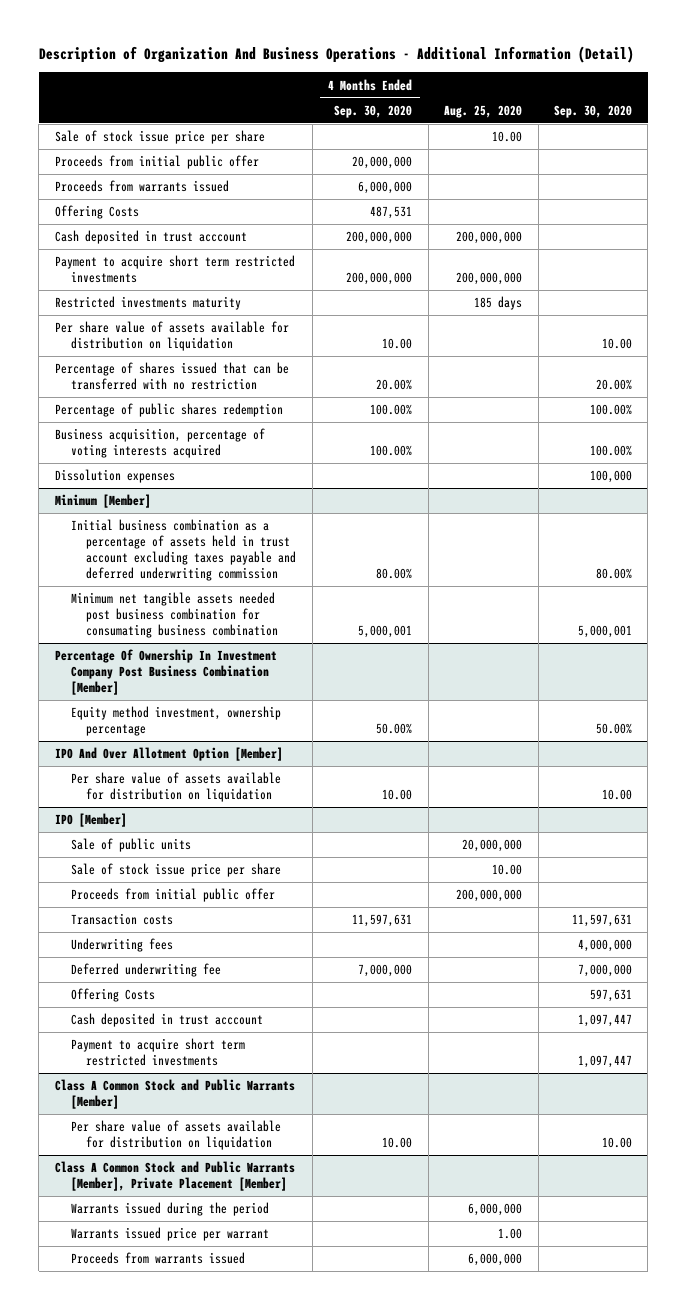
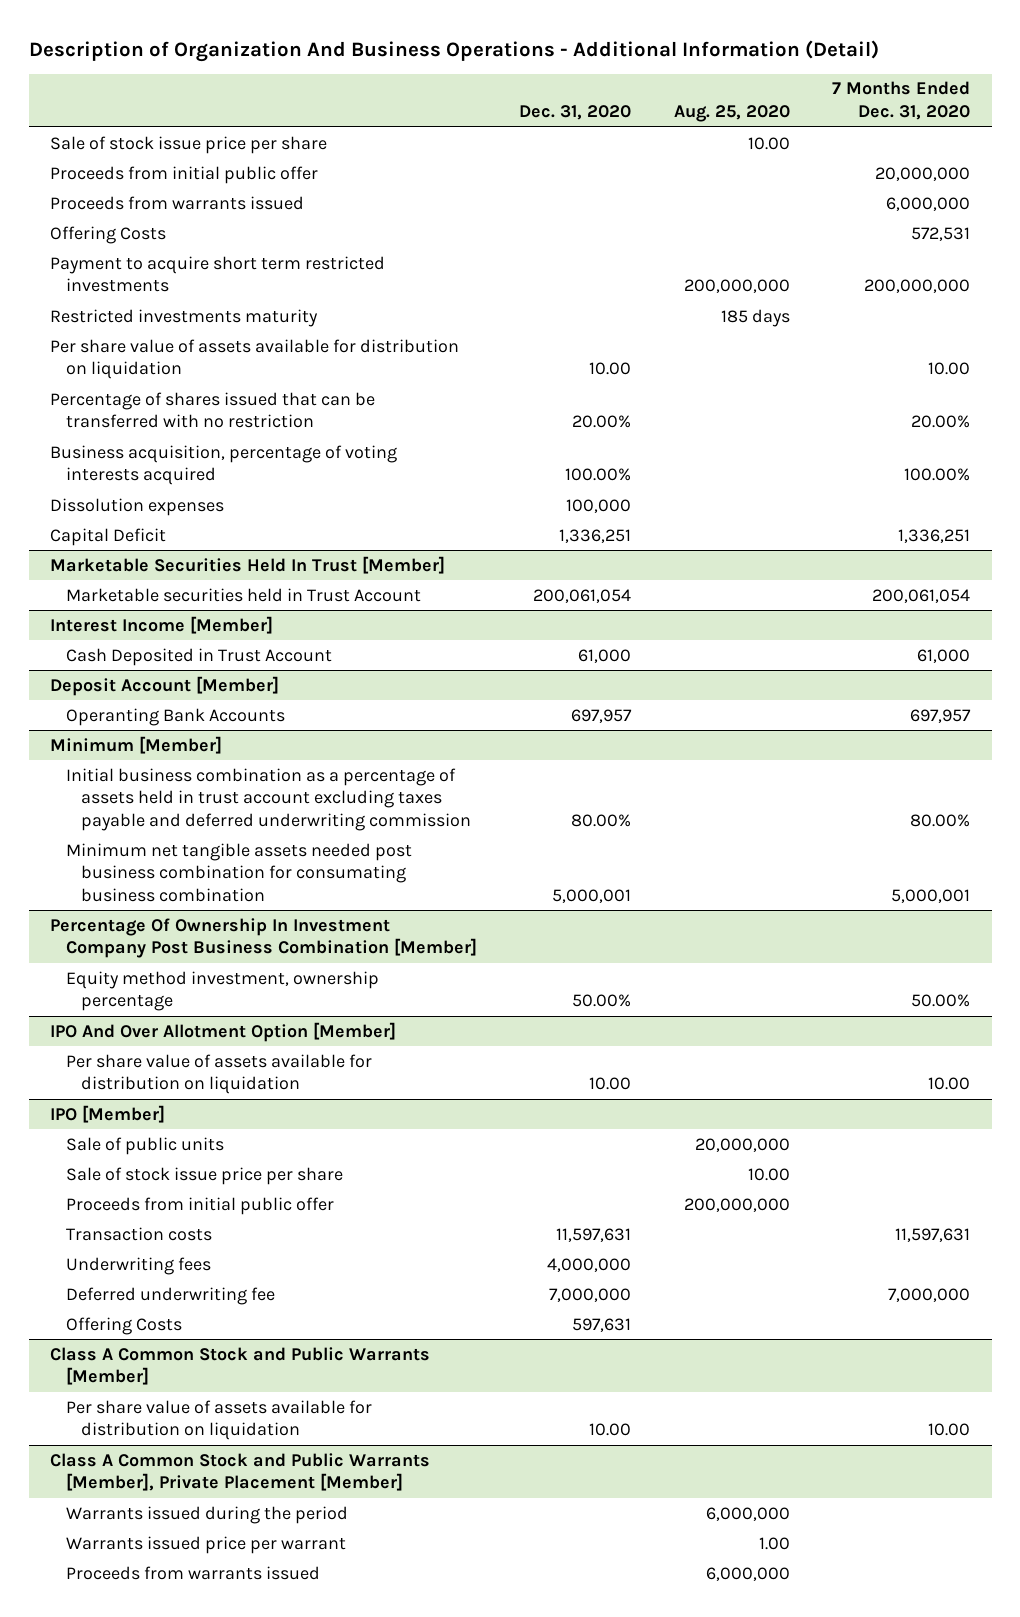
- | 4 Months Ended Sep. 30, 2020 | Aug. 25, 2020 | Sep. 30, 2020
+ | Dec. 31, 2020 | Aug. 25, 2020 | 7 Months Ended Dec. 31, 2020
- Cash deposited in trust acccount | 200,000,000 | 200,000,000 |
- Percentage of public shares redemption | 100.00% | | 100.00%
+ Capital Deficit | 1,336,251 | | 1,336,251
+ Marketable Securities Held In Trust [Member]
+ Marketable securities held in Trust Account | 200,061,054 | | 200,061,054
+ Interest Income [Member]
+ Cash Deposited in Trust Account | 61,000 | | 61,000
+ Deposit Account [Member]
+ Operanting Bank Accounts | 697,957 | | 697,957
@ IPO [Member]
- Cash deposited in trust acccount | | | 1,097,447
- Payment to acquire short term restricted investments | | | 1,097,447

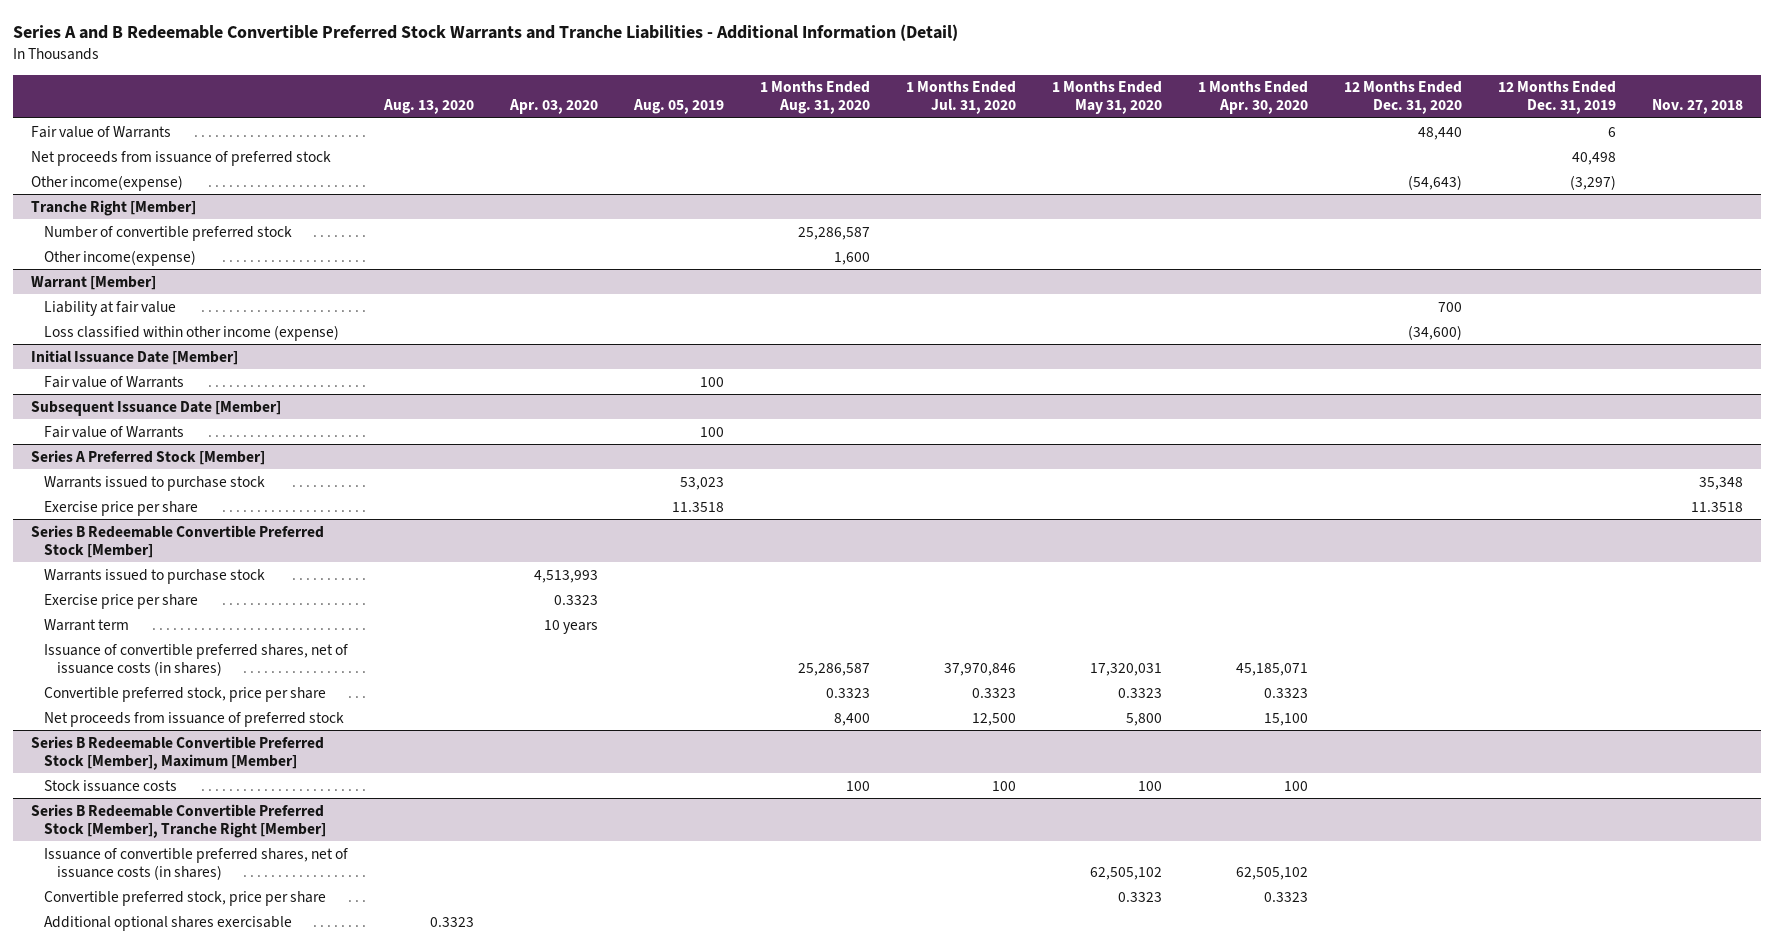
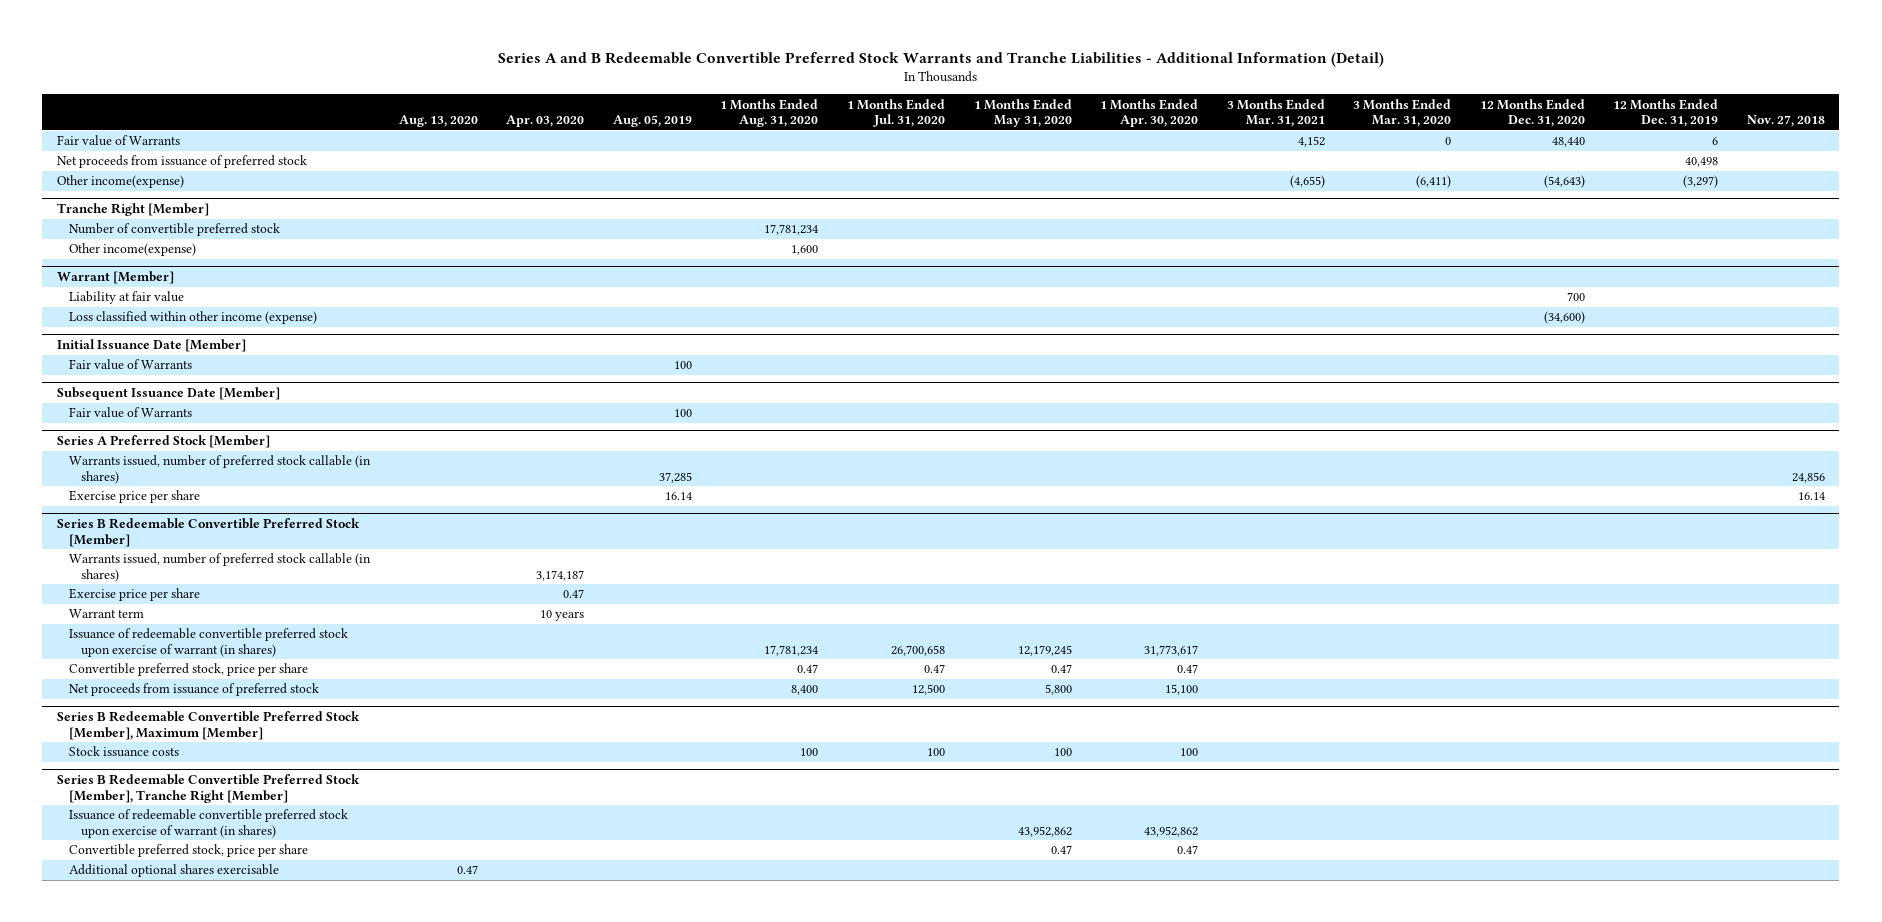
- | Aug. 13, 2020 | Apr. 03, 2020 | Aug. 05, 2019 | 1 Months Ended Aug. 31, 2020 | 1 Months Ended Jul. 31, 2020 | 1 Months Ended May 31, 2020 | 1 Months Ended Apr. 30, 2020 | 12 Months Ended Dec. 31, 2020 | 12 Months Ended Dec. 31, 2019 | Nov. 27, 2018
+ | Aug. 13, 2020 | Apr. 03, 2020 | Aug. 05, 2019 | 1 Months Ended Aug. 31, 2020 | 1 Months Ended Jul. 31, 2020 | 1 Months Ended May 31, 2020 | 1 Months Ended Apr. 30, 2020 | 3 Months Ended Mar. 31, 2021 | 3 Months Ended Mar. 31, 2020 | 12 Months Ended Dec. 31, 2020 | 12 Months Ended Dec. 31, 2019 | Nov. 27, 2018
@ Tranche Right [Member]
- Number of convertible preferred stock | | | | 25,286,587 | | | | | |
+ Number of convertible preferred stock | | | | 17,781,234 | | | | | | | |
@ Series A Preferred Stock [Member]
- Warrants issued to purchase stock | | | 53,023 | | | | | | | 35,348
- Exercise price per share | | | 11.3518 | | | | | | | 11.3518
+ Warrants issued, number of preferred stock callable (in shares) | | | 37,285 | | | | | | | | | 24,856
+ Exercise price per share | | | 16.14 | | | | | | | | | 16.14
@ Series B Redeemable Convertible Preferred Stock [Member]
- Warrants issued to purchase stock | | 4,513,993 | | | | | | | |
- Exercise price per share | | 0.3323 | | | | | | | |
+ Warrants issued, number of preferred stock callable (in shares) | | 3,174,187 | | | | | | | | | |
+ Exercise price per share | | 0.47 | | | | | | | | | |
- Issuance of convertible preferred shares, net of issuance costs (in shares) | | | | 25,286,587 | 37,970,846 | 17,320,031 | 45,185,071 | | |
- Convertible preferred stock, price per share | | | | 0.3323 | 0.3323 | 0.3323 | 0.3323 | | |
+ Issuance of redeemable convertible preferred stock upon exercise of warrant (in shares) | | | | 17,781,234 | 26,700,658 | 12,179,245 | 31,773,617 | | | | |
+ Convertible preferred stock, price per share | | | | 0.47 | 0.47 | 0.47 | 0.47 | | | | |
@ Series B Redeemable Convertible Preferred Stock [Member], Tranche Right [Member]
- Issuance of convertible preferred shares, net of issuance costs (in shares) | | | | | | 62,505,102 | 62,505,102 | | |
- Convertible preferred stock, price per share | | | | | | 0.3323 | 0.3323 | | |
- Additional optional shares exercisable | 0.3323 | | | | | | | | |
+ Issuance of redeemable convertible preferred stock upon exercise of warrant (in shares) | | | | | | 43,952,862 | 43,952,862 | | | | |
+ Convertible preferred stock, price per share | | | | | | 0.47 | 0.47 | | | | |
+ Additional optional shares exercisable | 0.47 | | | | | | | | | | |

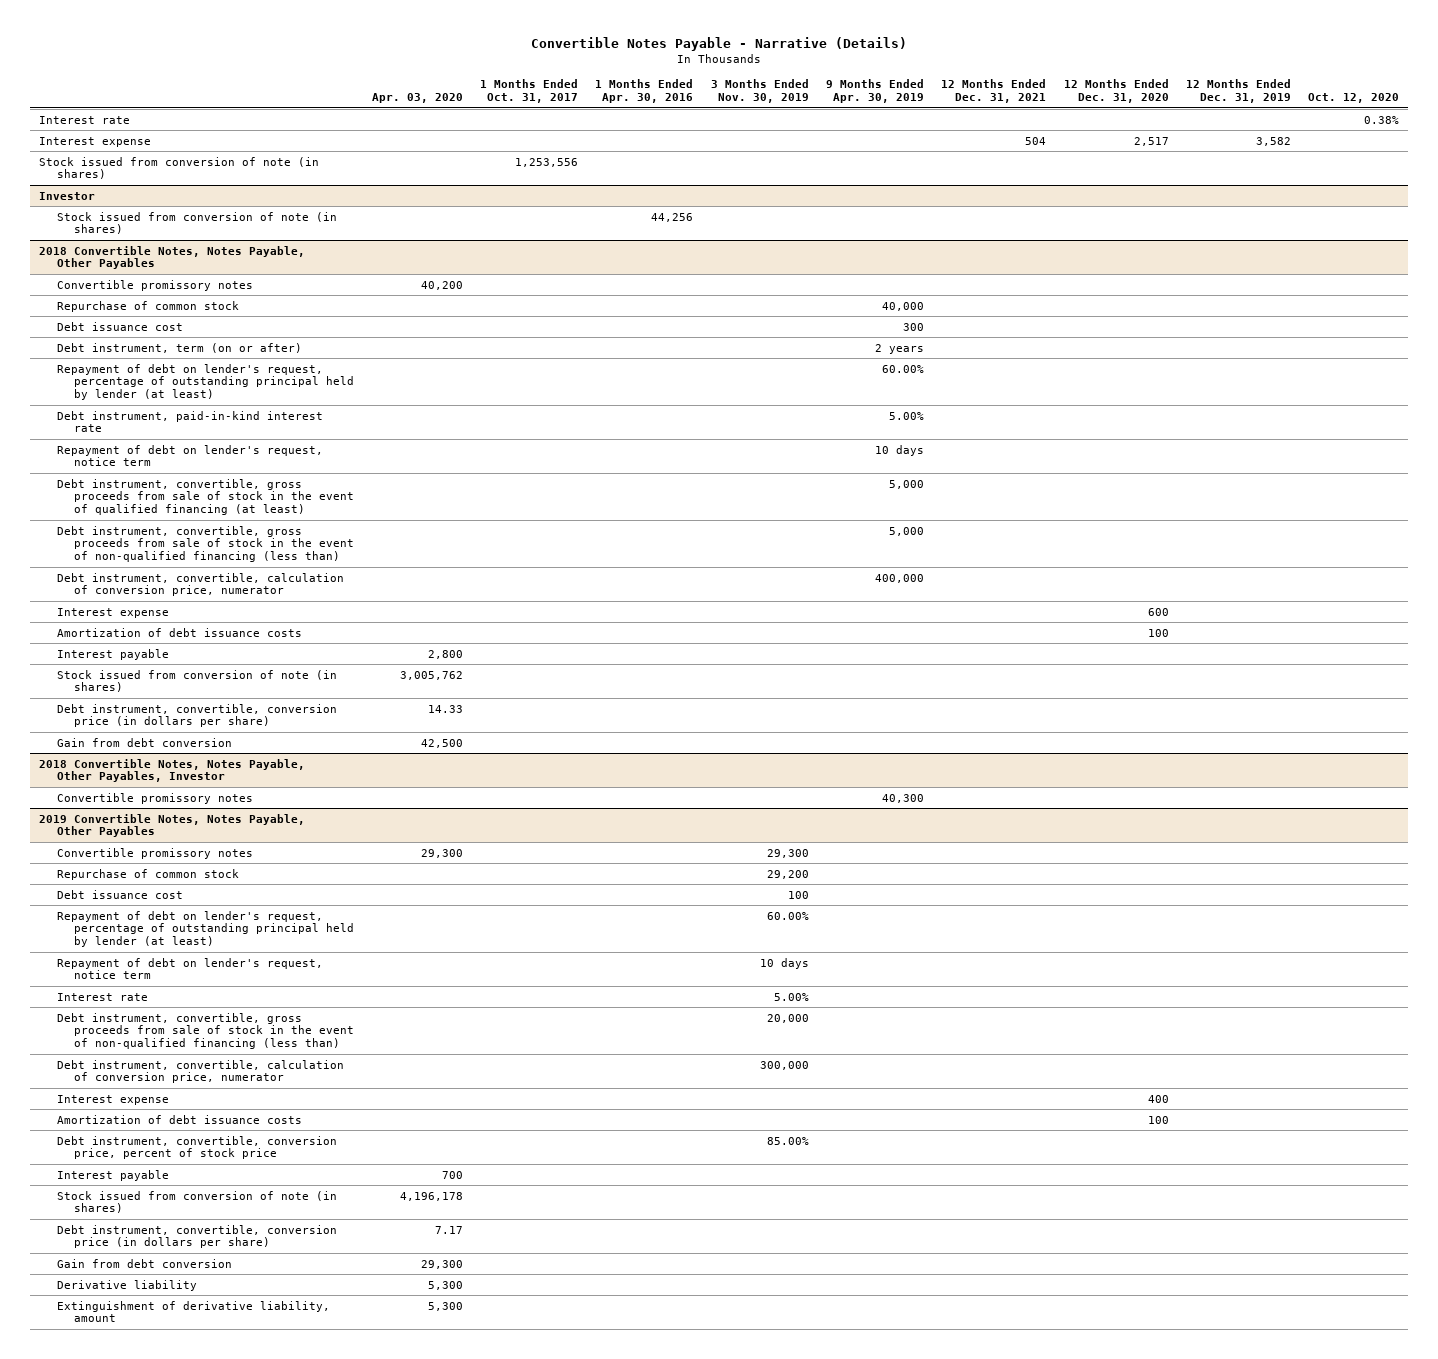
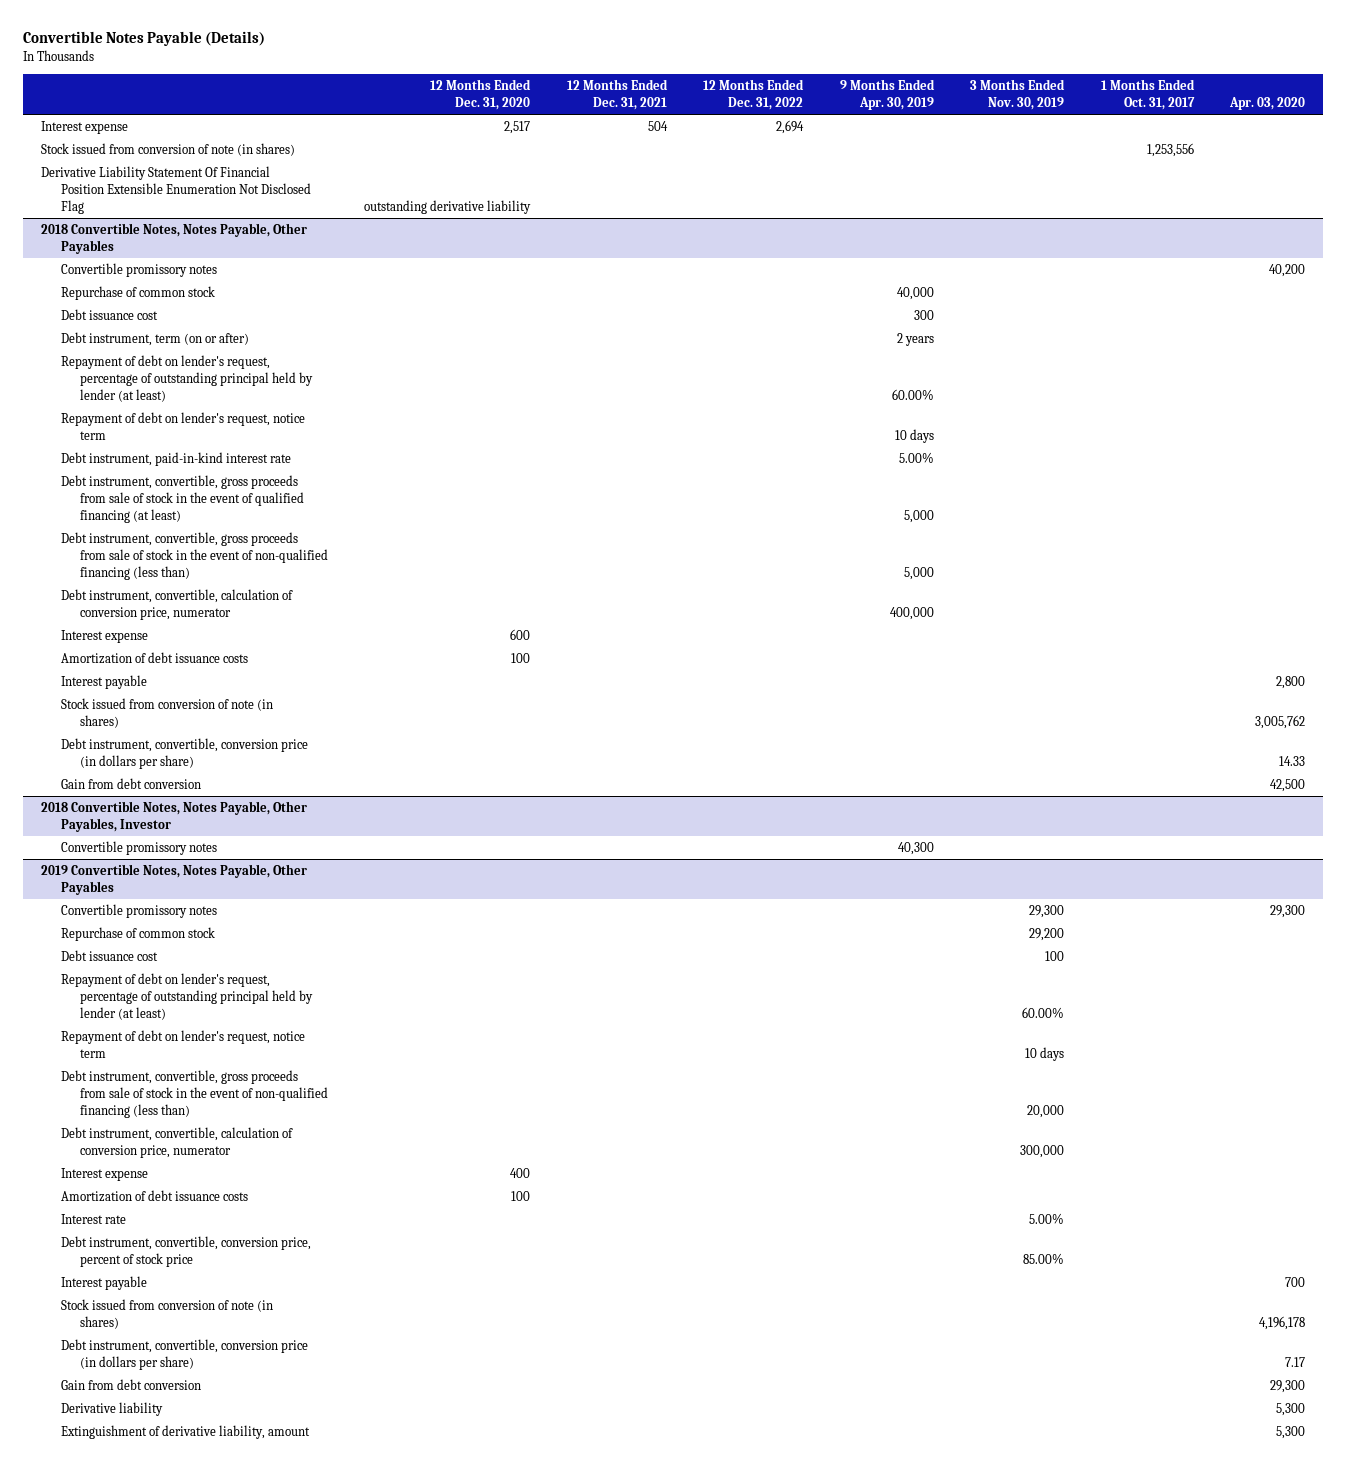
- Convertible Notes Payable - Narrative (Details)
+ Convertible Notes Payable (Details)
- | Apr. 03, 2020 | 1 Months Ended Oct. 31, 2017 | 1 Months Ended Apr. 30, 2016 | 3 Months Ended Nov. 30, 2019 | 9 Months Ended Apr. 30, 2019 | 12 Months Ended Dec. 31, 2021 | 12 Months Ended Dec. 31, 2020 | 12 Months Ended Dec. 31, 2019 | Oct. 12, 2020
+ | 12 Months Ended Dec. 31, 2020 | 12 Months Ended Dec. 31, 2021 | 12 Months Ended Dec. 31, 2022 | 9 Months Ended Apr. 30, 2019 | 3 Months Ended Nov. 30, 2019 | 1 Months Ended Oct. 31, 2017 | Apr. 03, 2020
- Interest rate | | | | | | | | | 0.38%
- Investor
- Stock issued from conversion of note (in shares) | | | 44,256 | | | | | |
+ Derivative Liability Statement Of Financial Position Extensible Enumeration Not Disclosed Flag | outstanding derivative liability | | | | | |
@ 2018 Convertible Notes, Notes Payable, Other Payables
moved down: Debt instrument, paid-in-kind interest rate | | | | 5.00% | | |
@ 2019 Convertible Notes, Notes Payable, Other Payables
moved down: Interest rate | | | | | 5.00% | |

